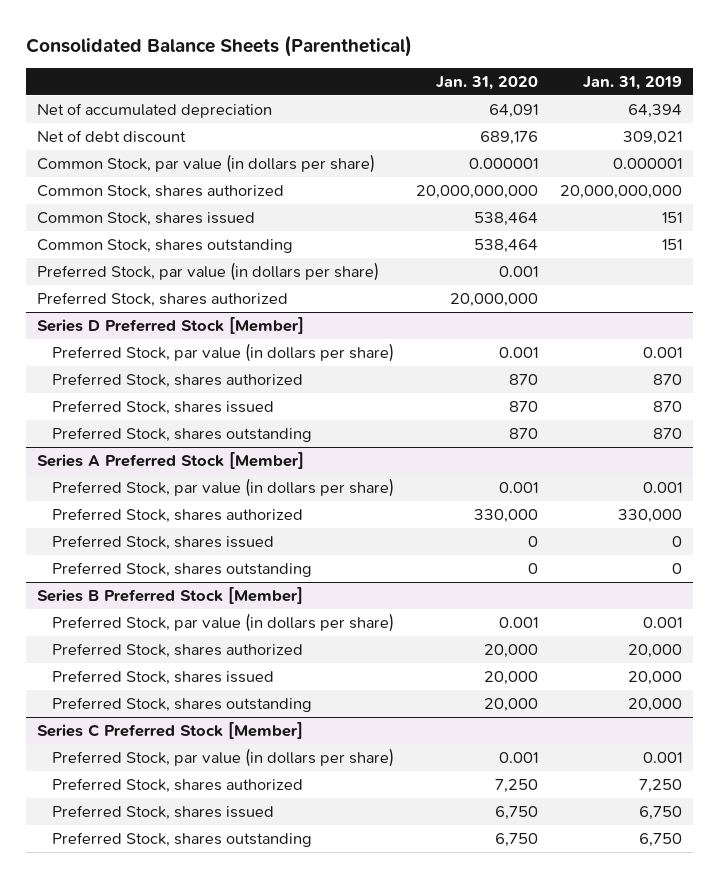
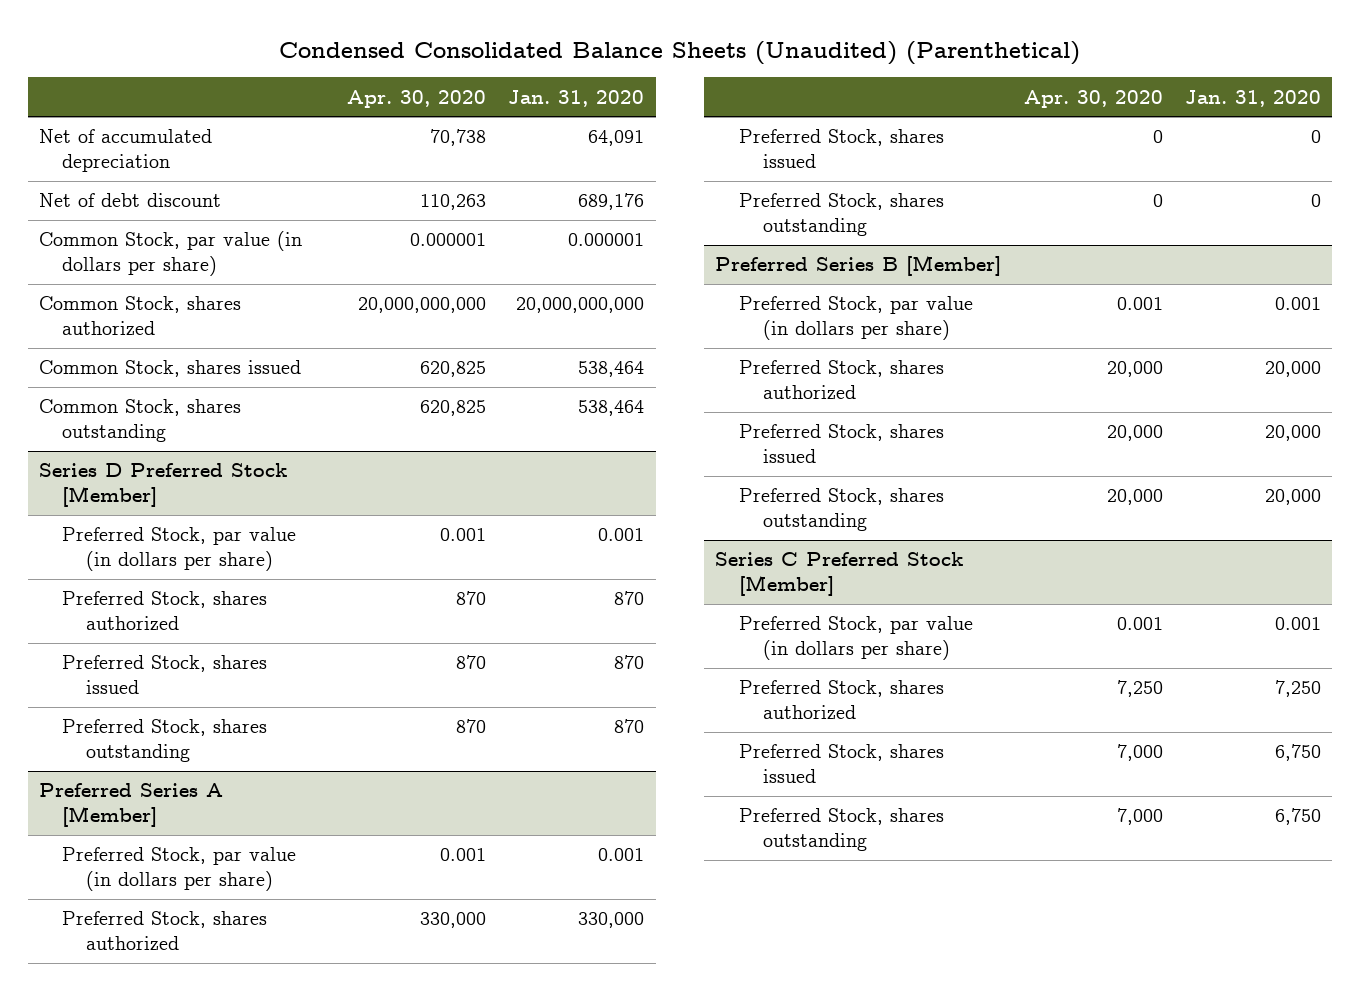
- Consolidated Balance Sheets (Parenthetical)
+ Condensed Consolidated Balance Sheets (Unaudited) (Parenthetical)
- | Jan. 31, 2020 | Jan. 31, 2019
+ | Apr. 30, 2020 | Jan. 31, 2020
- Preferred Stock, par value (in dollars per share) | 0.001 |
- Preferred Stock, shares authorized | 20,000,000 |
- Series A Preferred Stock [Member]
+ Preferred Series A [Member]
- Series B Preferred Stock [Member]
+ Preferred Series B [Member]

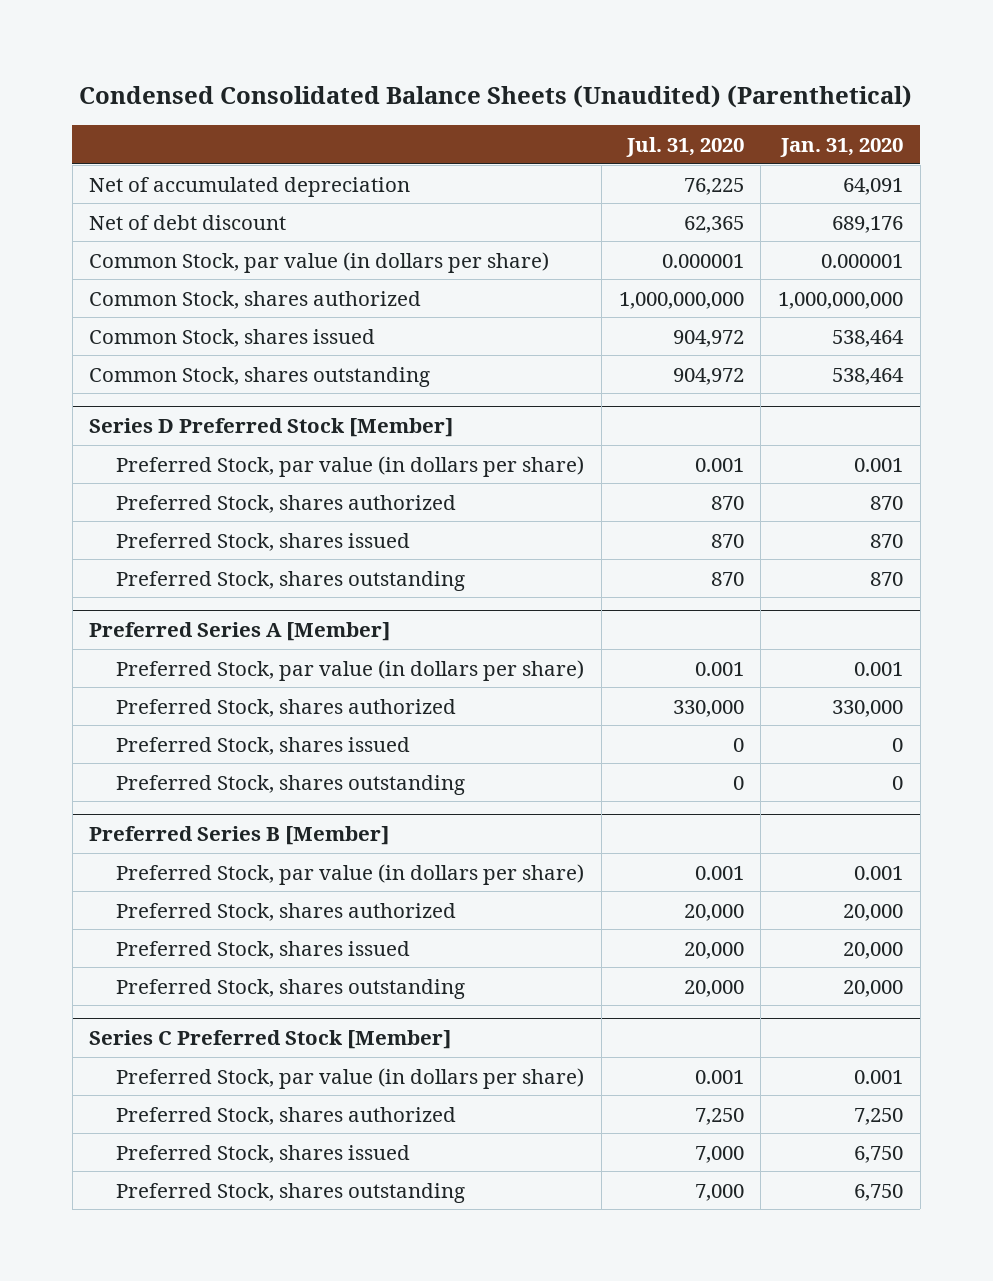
- | Apr. 30, 2020 | Jan. 31, 2020
+ | Jul. 31, 2020 | Jan. 31, 2020
- Common Stock, shares authorized | 20,000,000,000 | 20,000,000,000
+ Common Stock, shares authorized | 1,000,000,000 | 1,000,000,000

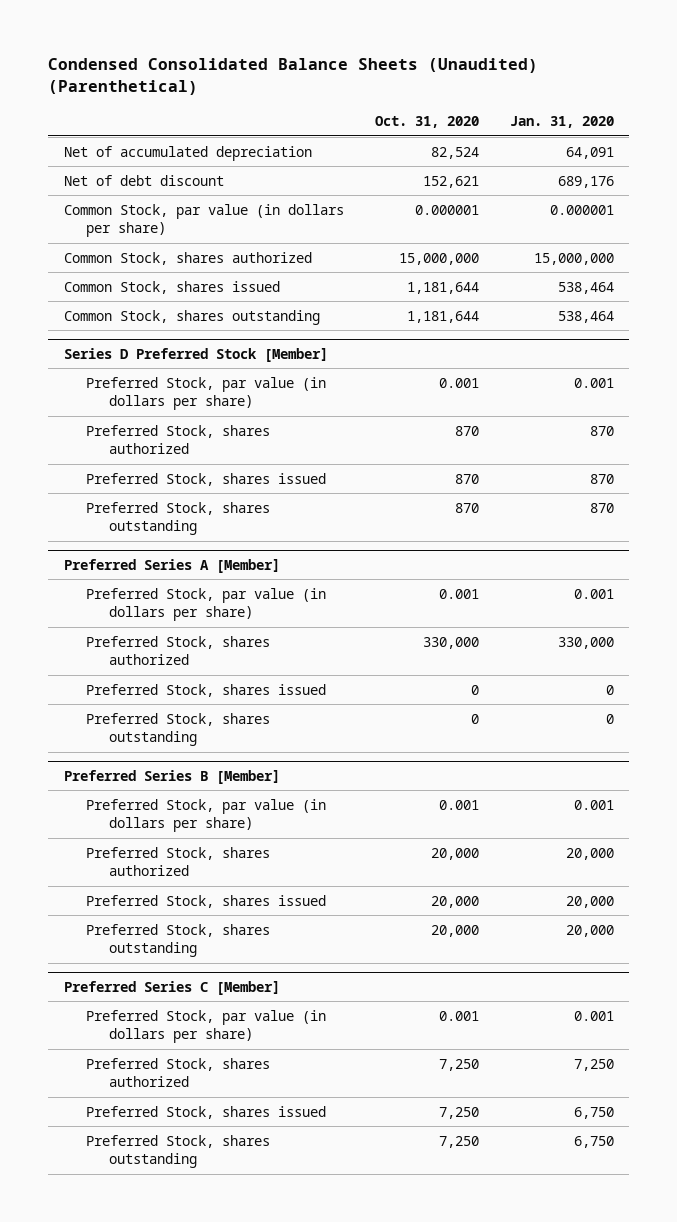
- | Jul. 31, 2020 | Jan. 31, 2020
+ | Oct. 31, 2020 | Jan. 31, 2020
- Common Stock, shares authorized | 1,000,000,000 | 1,000,000,000
+ Common Stock, shares authorized | 15,000,000 | 15,000,000
- Series C Preferred Stock [Member]
+ Preferred Series C [Member]

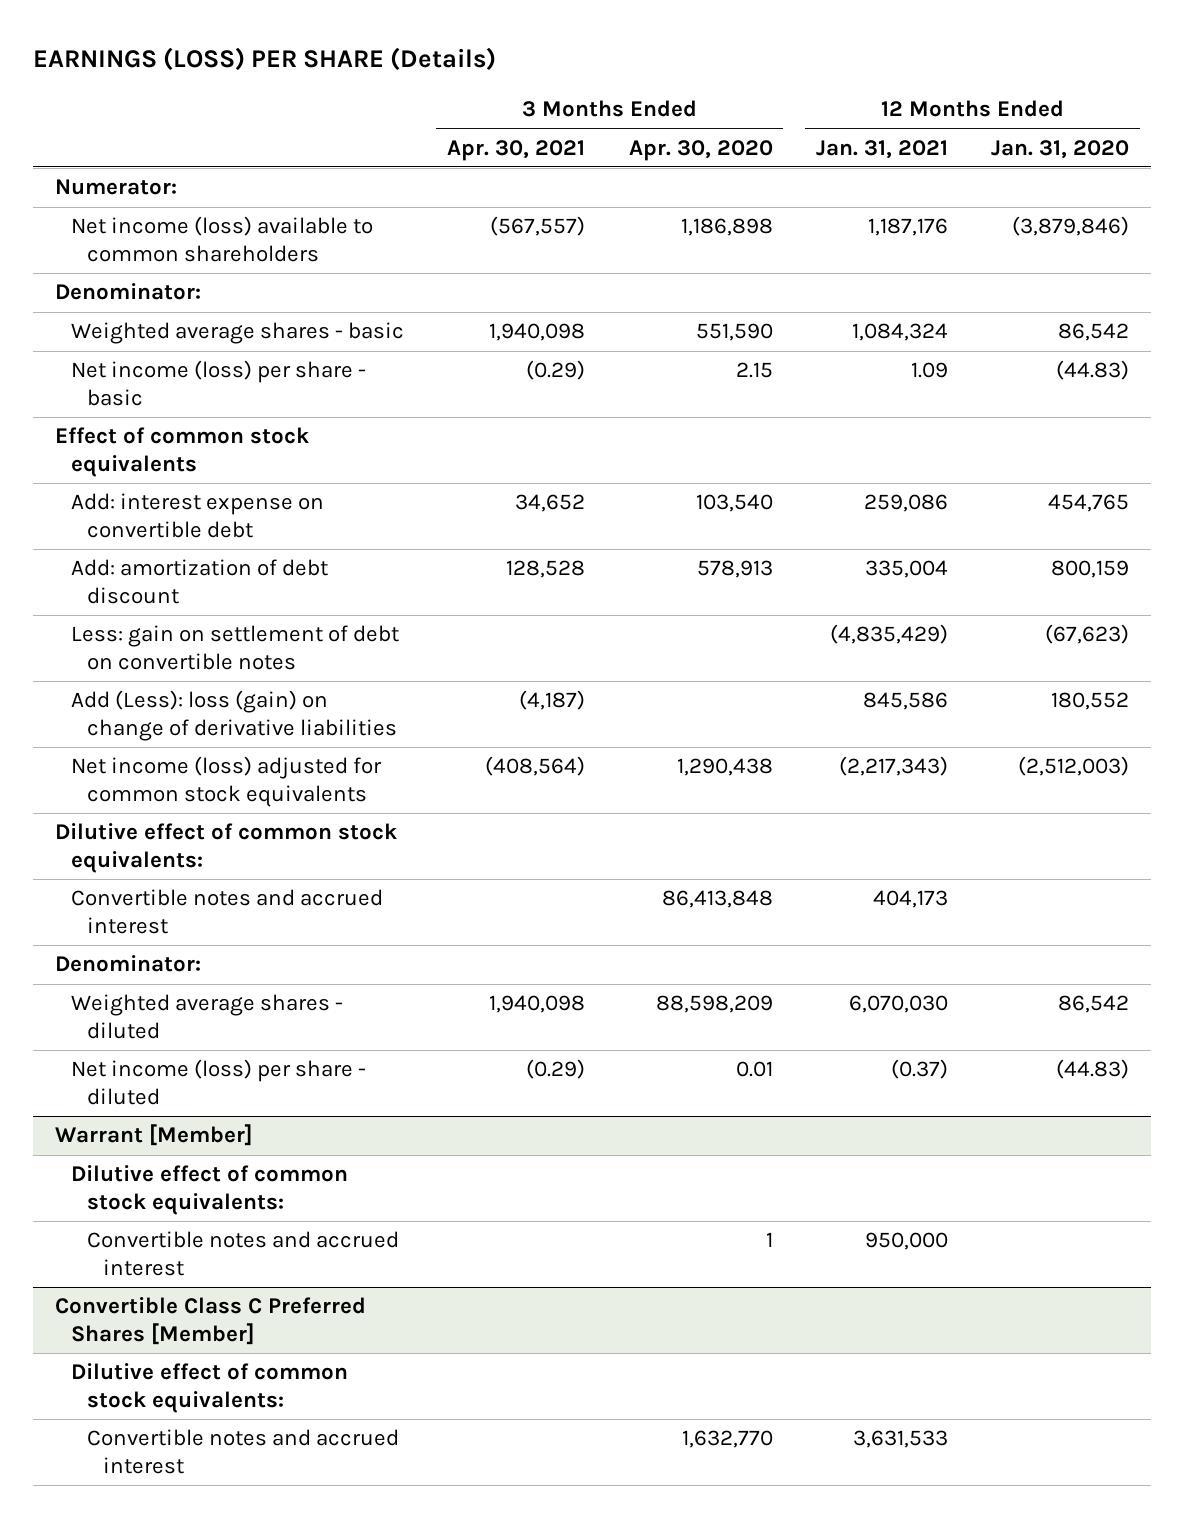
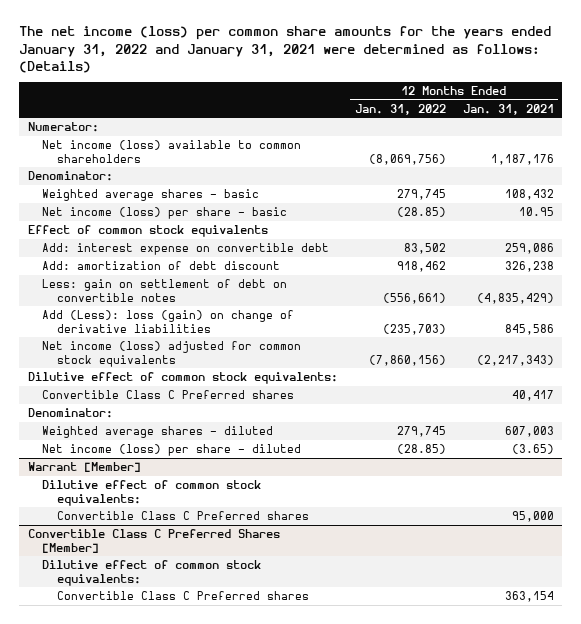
- EARNINGS (LOSS) PER SHARE (Details)
+ The net income (loss) per common share amounts for the years ended January 31, 2022 and January 31, 2021 were determined as follows: (Details)
- | 3 Months Ended Apr. 30, 2021 | 3 Months Ended Apr. 30, 2020 | 12 Months Ended Jan. 31, 2021 | 12 Months Ended Jan. 31, 2020
+ | 12 Months Ended Jan. 31, 2022 | 12 Months Ended Jan. 31, 2021
- Weighted average shares - basic | 1,940,098 | 551,590 | 1,084,324 | 86,542
- Net income (loss) per share - basic | (0.29) | 2.15 | 1.09 | (44.83)
+ Weighted average shares - basic | 279,745 | 108,432
+ Net income (loss) per share - basic | (28.85) | 10.95
- Add: amortization of debt discount | 128,528 | 578,913 | 335,004 | 800,159
+ Add: amortization of debt discount | 918,462 | 326,238
- Convertible notes and accrued interest | | 86,413,848 | 404,173 |
+ Convertible Class C Preferred shares | | 40,417
- Weighted average shares - diluted | 1,940,098 | 88,598,209 | 6,070,030 | 86,542
- Net income (loss) per share - diluted | (0.29) | 0.01 | (0.37) | (44.83)
+ Weighted average shares - diluted | 279,745 | 607,003
+ Net income (loss) per share - diluted | (28.85) | (3.65)
@ Warrant [Member]
- Convertible notes and accrued interest | | 1 | 950,000 |
+ Convertible Class C Preferred shares | | 95,000
@ Convertible Class C Preferred Shares [Member]
- Convertible notes and accrued interest | | 1,632,770 | 3,631,533 |
+ Convertible Class C Preferred shares | | 363,154

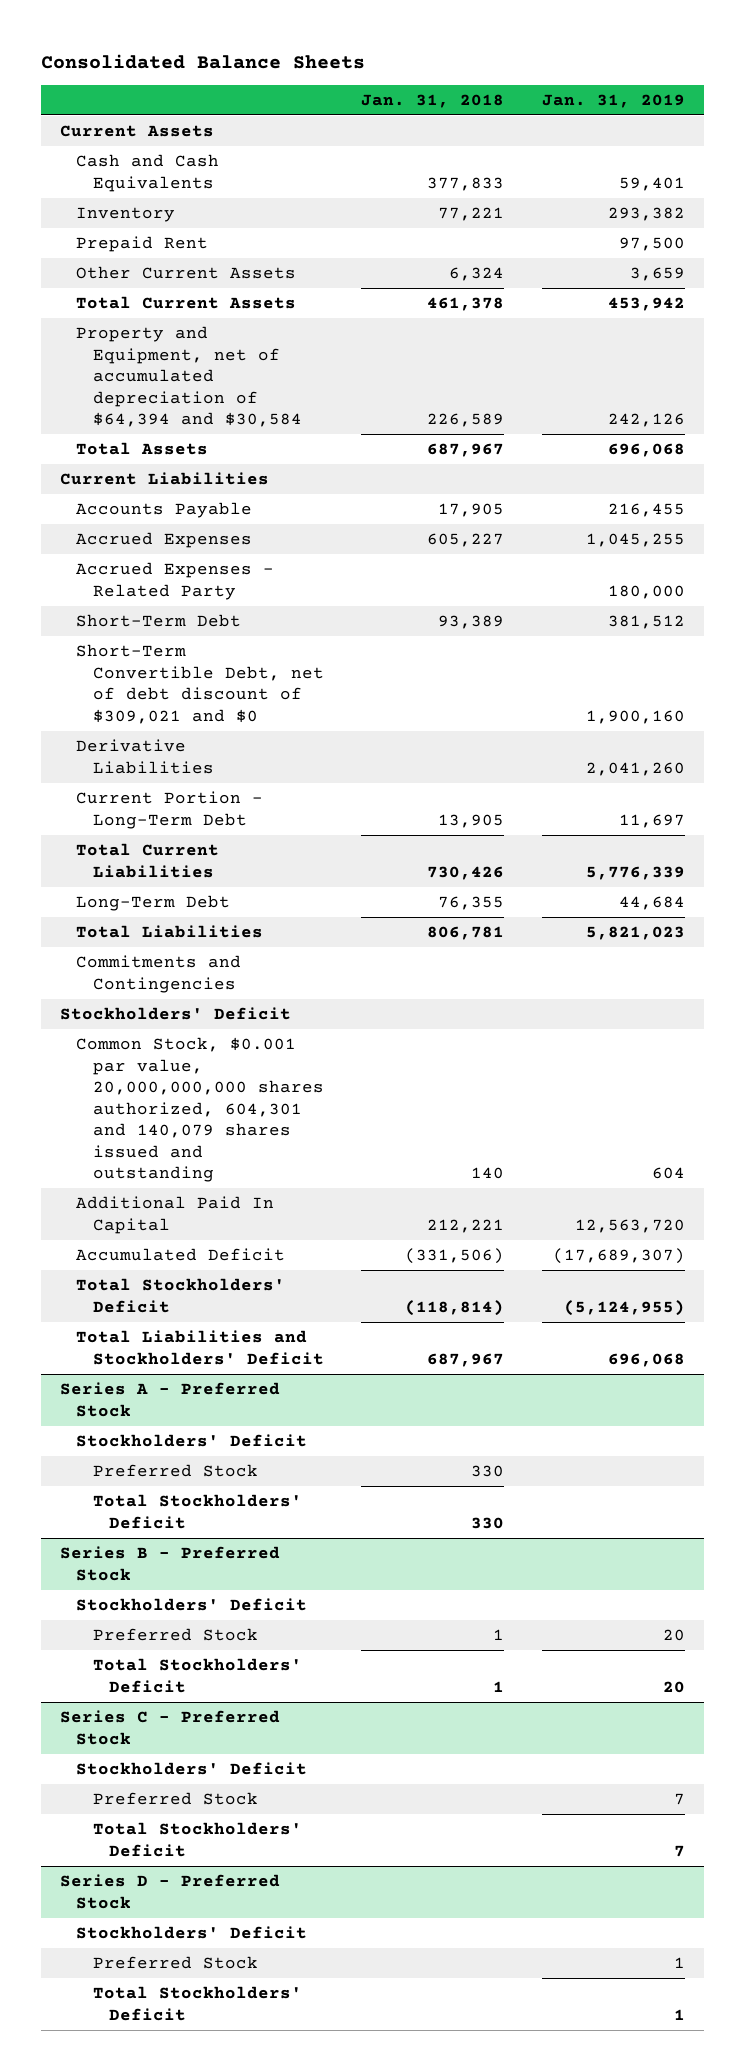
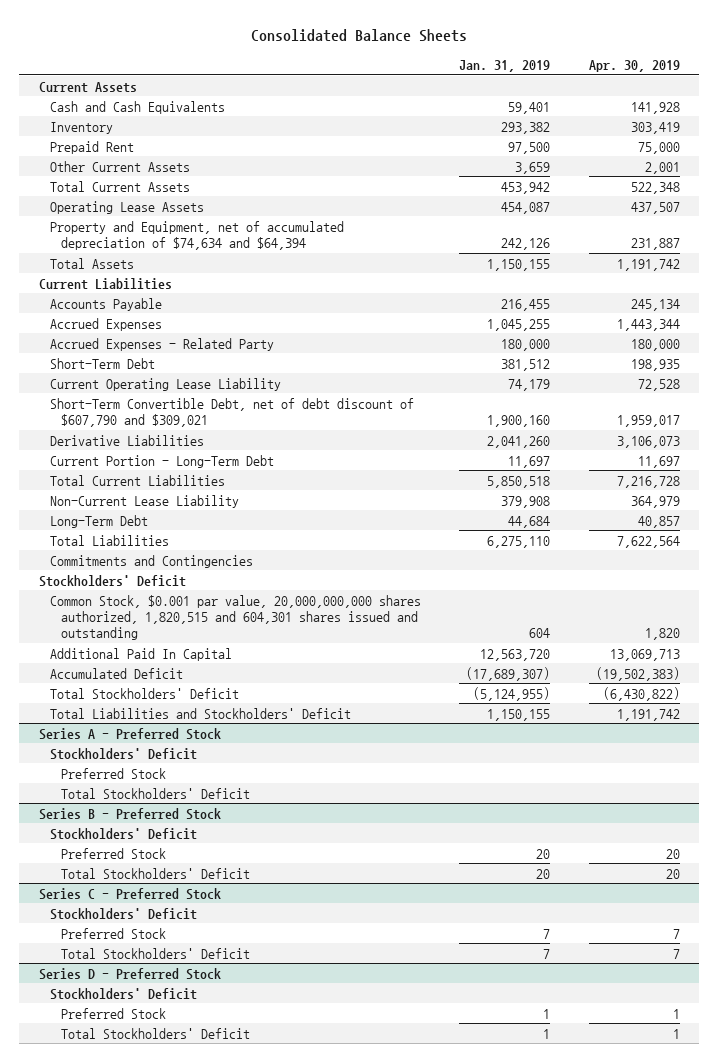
- | Jan. 31, 2018 | Jan. 31, 2019
+ | Jan. 31, 2019 | Apr. 30, 2019
- Property and Equipment, net of accumulated depreciation of $64,394 and $30,584 | 226,589 | 242,126
- Total Assets | 687,967 | 696,068
+ Operating Lease Assets | 454,087 | 437,507
+ Property and Equipment, net of accumulated depreciation of $74,634 and $64,394 | 242,126 | 231,887
+ Total Assets | 1,150,155 | 1,191,742
- Short-Term Convertible Debt, net of debt discount of $309,021 and $0 | | 1,900,160
+ Current Operating Lease Liability | 74,179 | 72,528
+ Short-Term Convertible Debt, net of debt discount of $607,790 and $309,021 | 1,900,160 | 1,959,017
- Total Current Liabilities | 730,426 | 5,776,339
+ Total Current Liabilities | 5,850,518 | 7,216,728
+ Non-Current Lease Liability | 379,908 | 364,979
- Total Liabilities | 806,781 | 5,821,023
+ Total Liabilities | 6,275,110 | 7,622,564
- Common Stock, $0.001 par value, 20,000,000,000 shares authorized, 604,301 and 140,079 shares issued and outstanding | 140 | 604
+ Common Stock, $0.001 par value, 20,000,000,000 shares authorized, 1,820,515 and 604,301 shares issued and outstanding | 604 | 1,820
- Total Liabilities and Stockholders' Deficit | 687,967 | 696,068
+ Total Liabilities and Stockholders' Deficit | 1,150,155 | 1,191,742

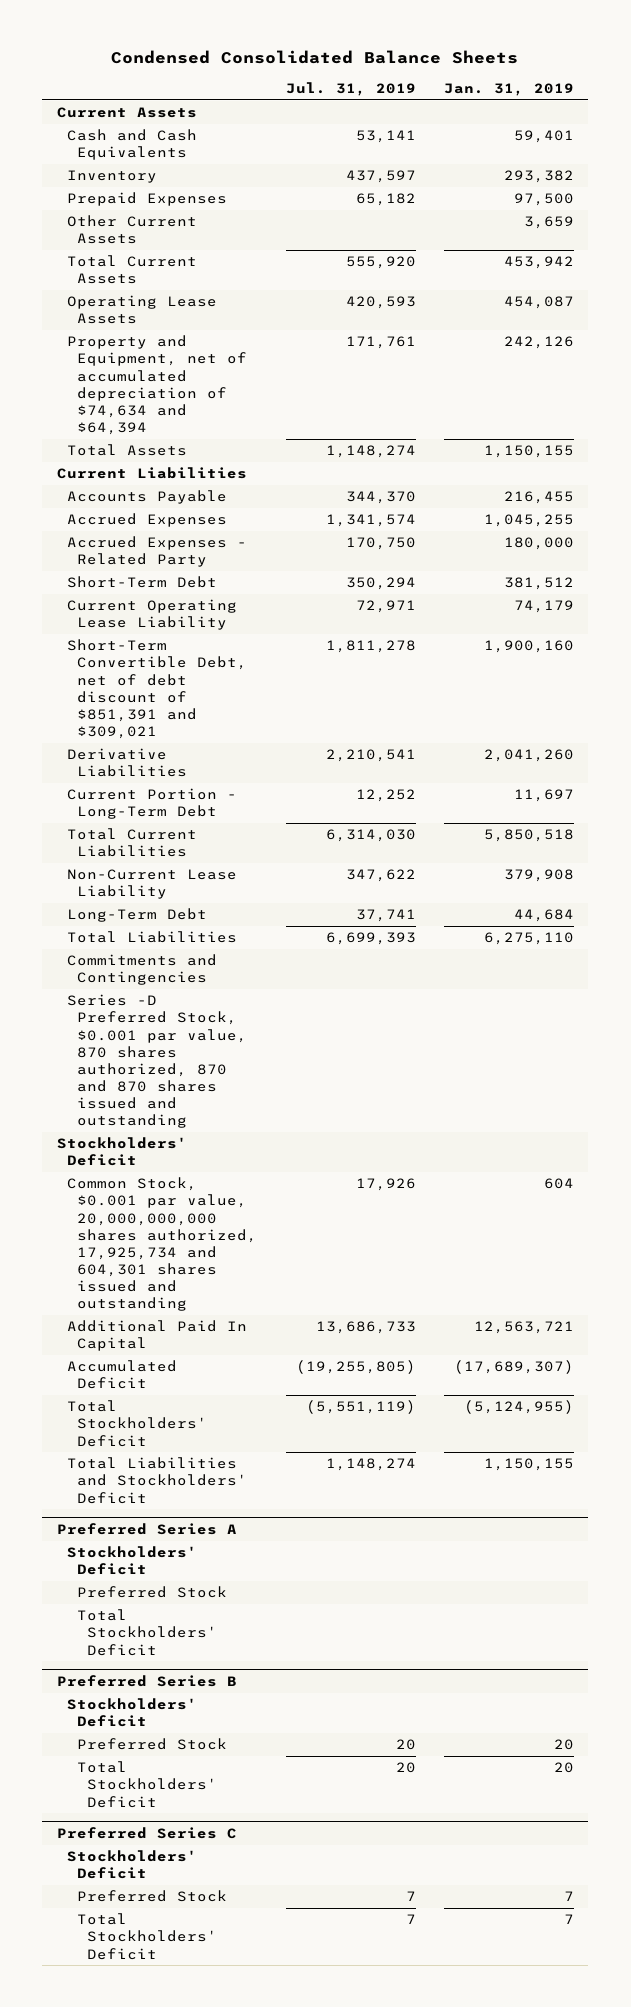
- Consolidated Balance Sheets
+ Condensed Consolidated Balance Sheets
- | Jan. 31, 2019 | Apr. 30, 2019
+ | Jul. 31, 2019 | Jan. 31, 2019
- Prepaid Rent | 97,500 | 75,000
+ Prepaid Expenses | 65,182 | 97,500
- Short-Term Convertible Debt, net of debt discount of $607,790 and $309,021 | 1,900,160 | 1,959,017
+ Short-Term Convertible Debt, net of debt discount of $851,391 and $309,021 | 1,811,278 | 1,900,160
+ Series -D Preferred Stock, $0.001 par value, 870 shares authorized, 870 and 870 shares issued and outstanding
- Common Stock, $0.001 par value, 20,000,000,000 shares authorized, 1,820,515 and 604,301 shares issued and outstanding | 604 | 1,820
- Additional Paid In Capital | 12,563,720 | 13,069,713
+ Common Stock, $0.001 par value, 20,000,000,000 shares authorized, 17,925,734 and 604,301 shares issued and outstanding | 17,926 | 604
+ Additional Paid In Capital | 13,686,733 | 12,563,721
- Series A - Preferred Stock
+ Preferred Series A
- Series B - Preferred Stock
+ Preferred Series B
- Series C - Preferred Stock
+ Preferred Series C
- Series D - Preferred Stock
- Stockholders' Deficit
- Preferred Stock | 1 | 1
- Total Stockholders' Deficit | 1 | 1

